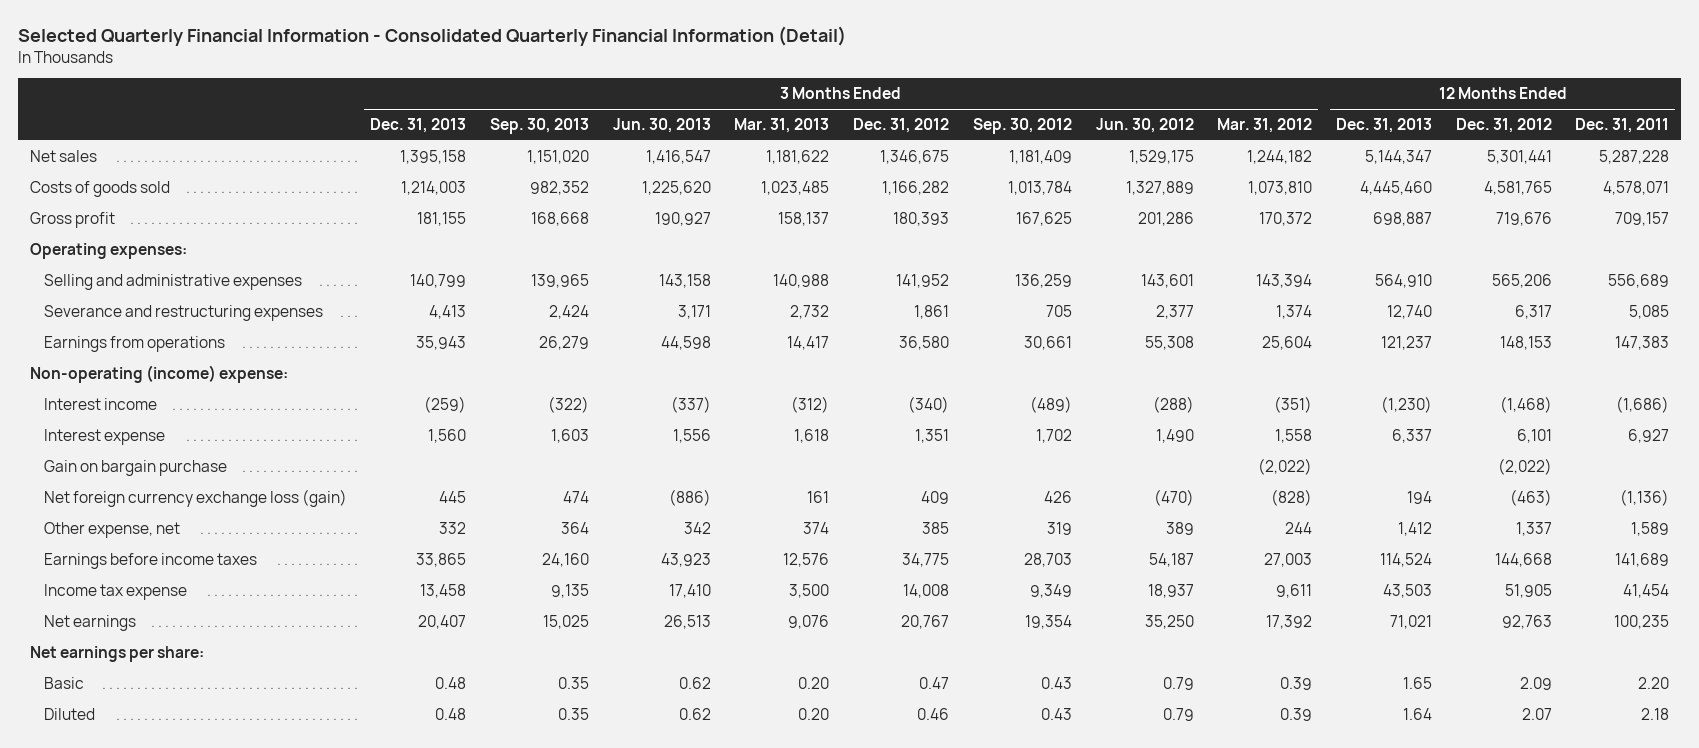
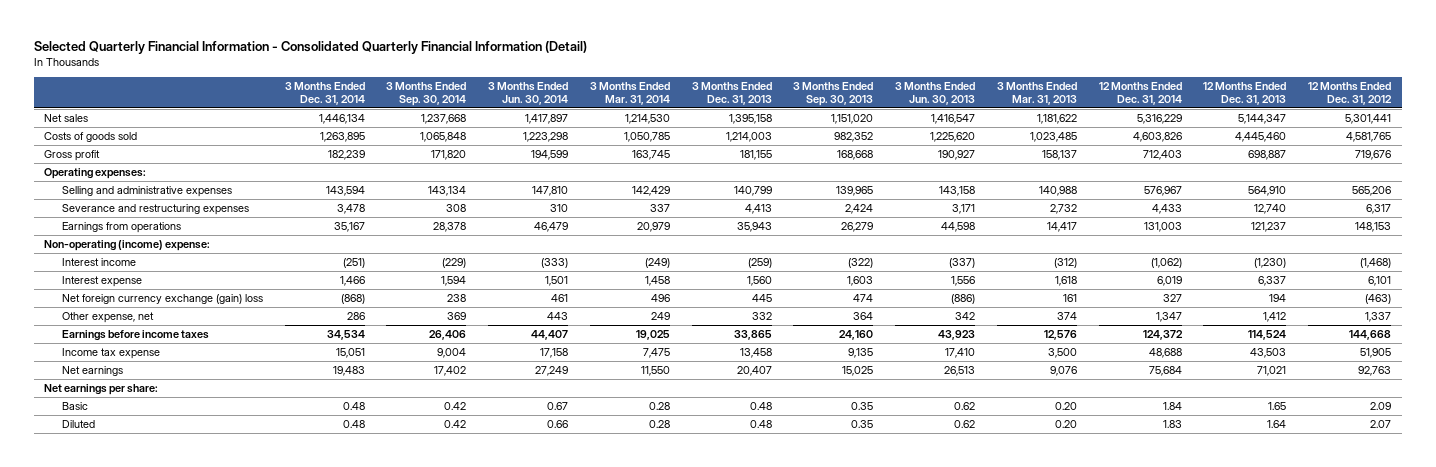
- | 3 Months Ended Dec. 31, 2013 | 3 Months Ended Sep. 30, 2013 | 3 Months Ended Jun. 30, 2013 | 3 Months Ended Mar. 31, 2013 | 3 Months Ended Dec. 31, 2012 | 3 Months Ended Sep. 30, 2012 | 3 Months Ended Jun. 30, 2012 | 3 Months Ended Mar. 31, 2012 | 12 Months Ended Dec. 31, 2013 | 12 Months Ended Dec. 31, 2012 | 12 Months Ended Dec. 31, 2011
+ | 3 Months Ended Dec. 31, 2014 | 3 Months Ended Sep. 30, 2014 | 3 Months Ended Jun. 30, 2014 | 3 Months Ended Mar. 31, 2014 | 3 Months Ended Dec. 31, 2013 | 3 Months Ended Sep. 30, 2013 | 3 Months Ended Jun. 30, 2013 | 3 Months Ended Mar. 31, 2013 | 12 Months Ended Dec. 31, 2014 | 12 Months Ended Dec. 31, 2013 | 12 Months Ended Dec. 31, 2012
- Gain on bargain purchase | | | | | | | | (2,022) | | (2,022) |
- Net foreign currency exchange loss (gain) | 445 | 474 | (886) | 161 | 409 | 426 | (470) | (828) | 194 | (463) | (1,136)
+ Net foreign currency exchange (gain) loss | (868) | 238 | 461 | 496 | 445 | 474 | (886) | 161 | 327 | 194 | (463)

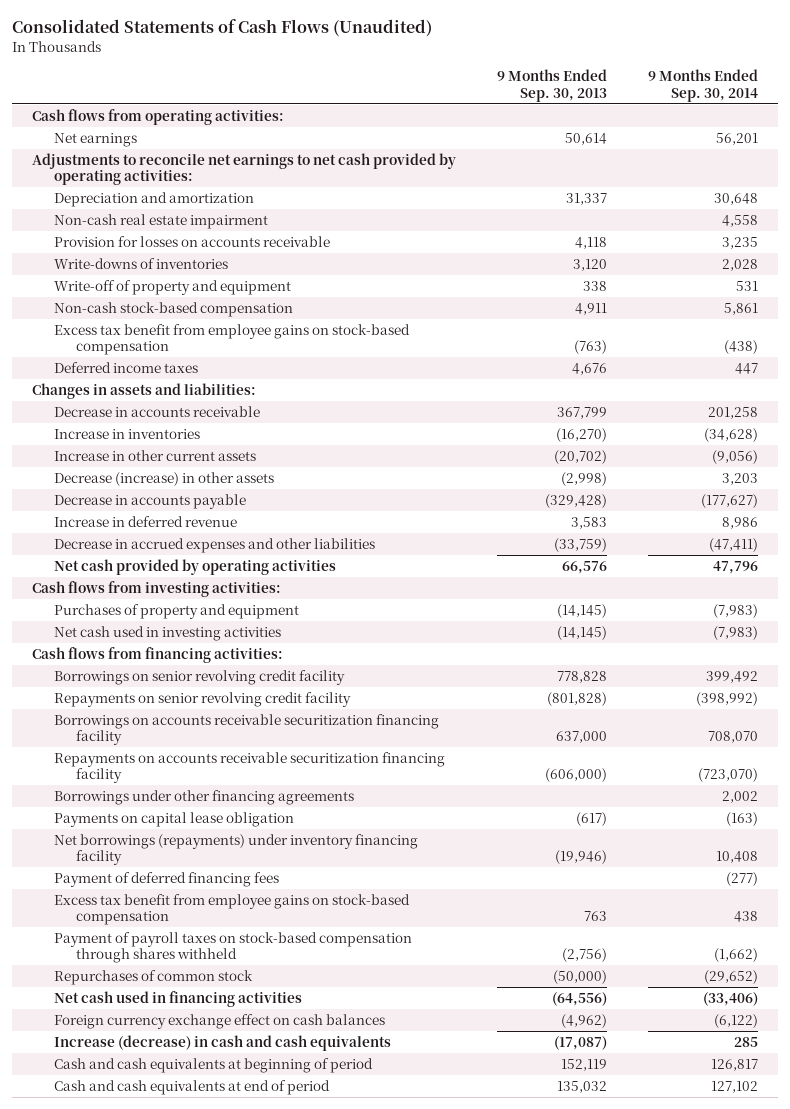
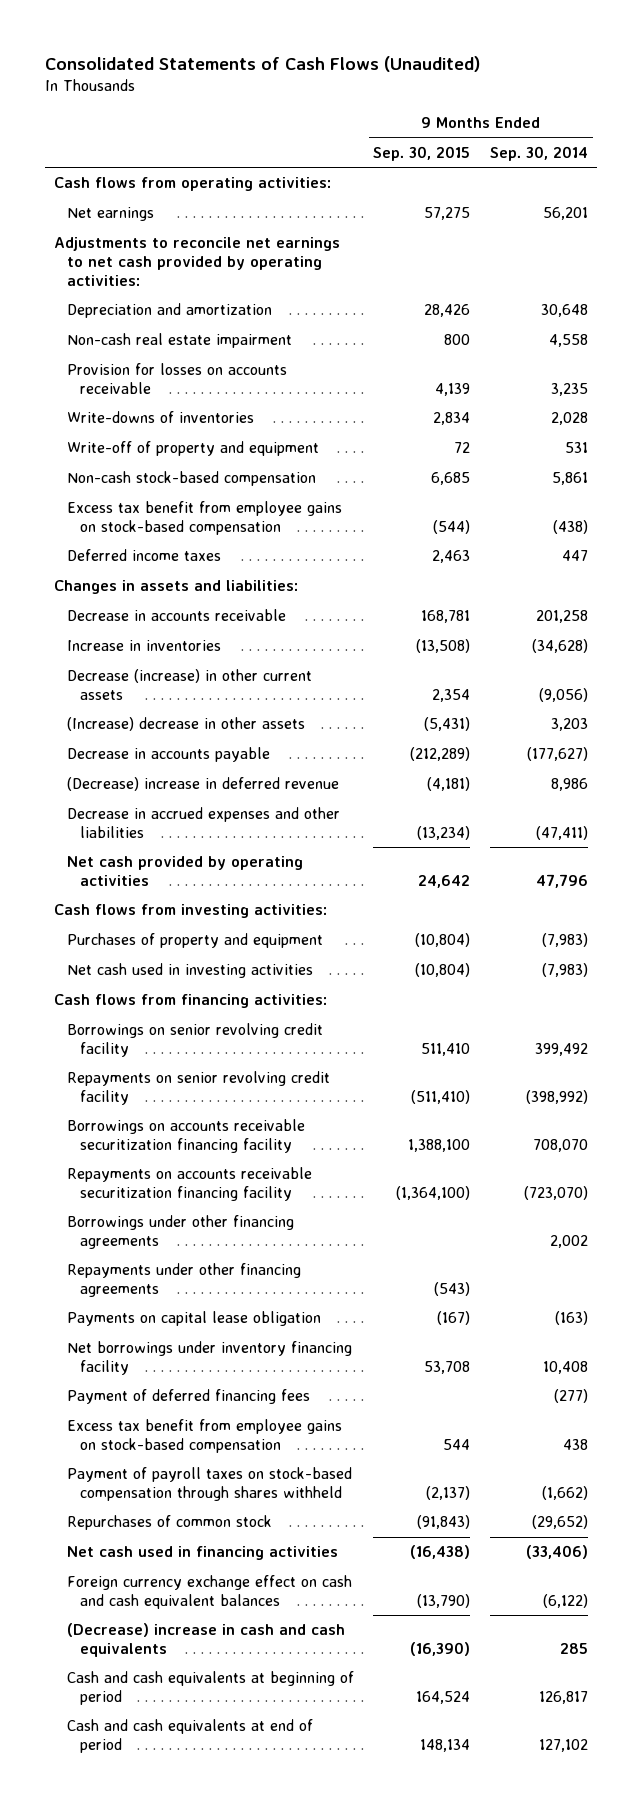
- | 9 Months Ended Sep. 30, 2013 | 9 Months Ended Sep. 30, 2014
+ | 9 Months Ended Sep. 30, 2015 | 9 Months Ended Sep. 30, 2014
- Increase in other current assets | (20,702) | (9,056)
- Decrease (increase) in other assets | (2,998) | 3,203
+ Decrease (increase) in other current assets | 2,354 | (9,056)
+ (Increase) decrease in other assets | (5,431) | 3,203
- Increase in deferred revenue | 3,583 | 8,986
+ (Decrease) increase in deferred revenue | (4,181) | 8,986
+ Repayments under other financing agreements | (543) |
- Net borrowings (repayments) under inventory financing facility | (19,946) | 10,408
+ Net borrowings under inventory financing facility | 53,708 | 10,408
- Foreign currency exchange effect on cash balances | (4,962) | (6,122)
- Increase (decrease) in cash and cash equivalents | (17,087) | 285
+ Foreign currency exchange effect on cash and cash equivalent balances | (13,790) | (6,122)
+ (Decrease) increase in cash and cash equivalents | (16,390) | 285

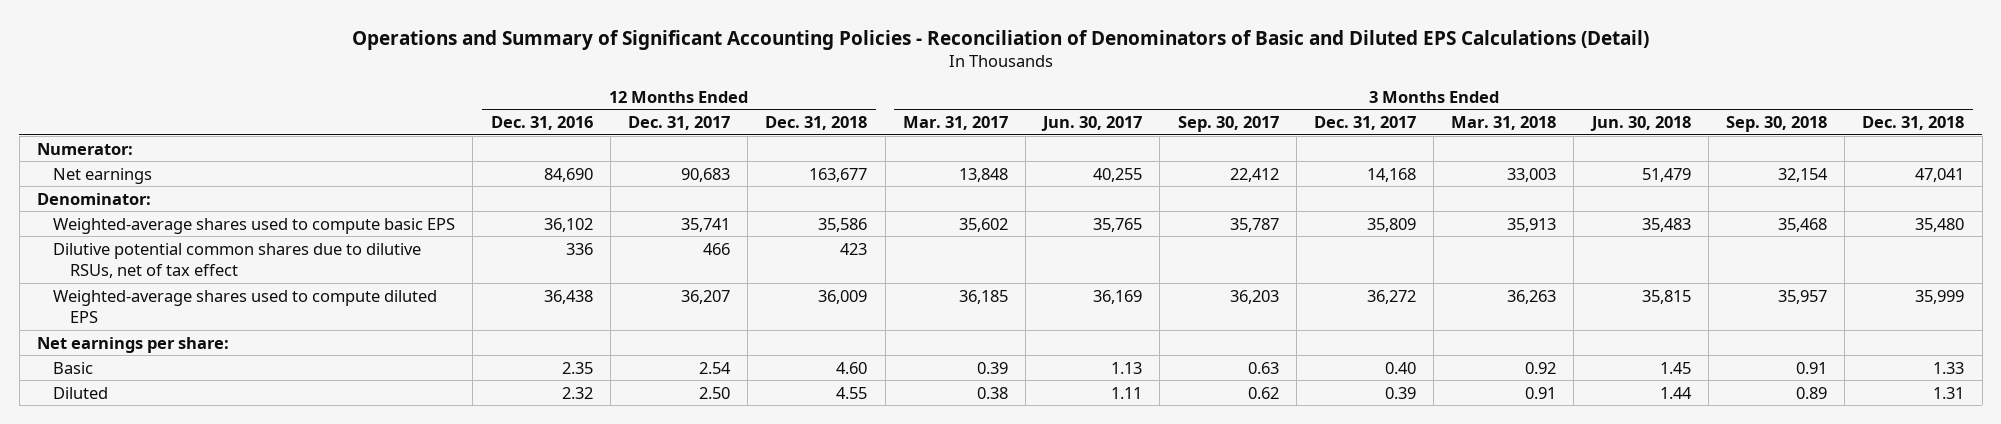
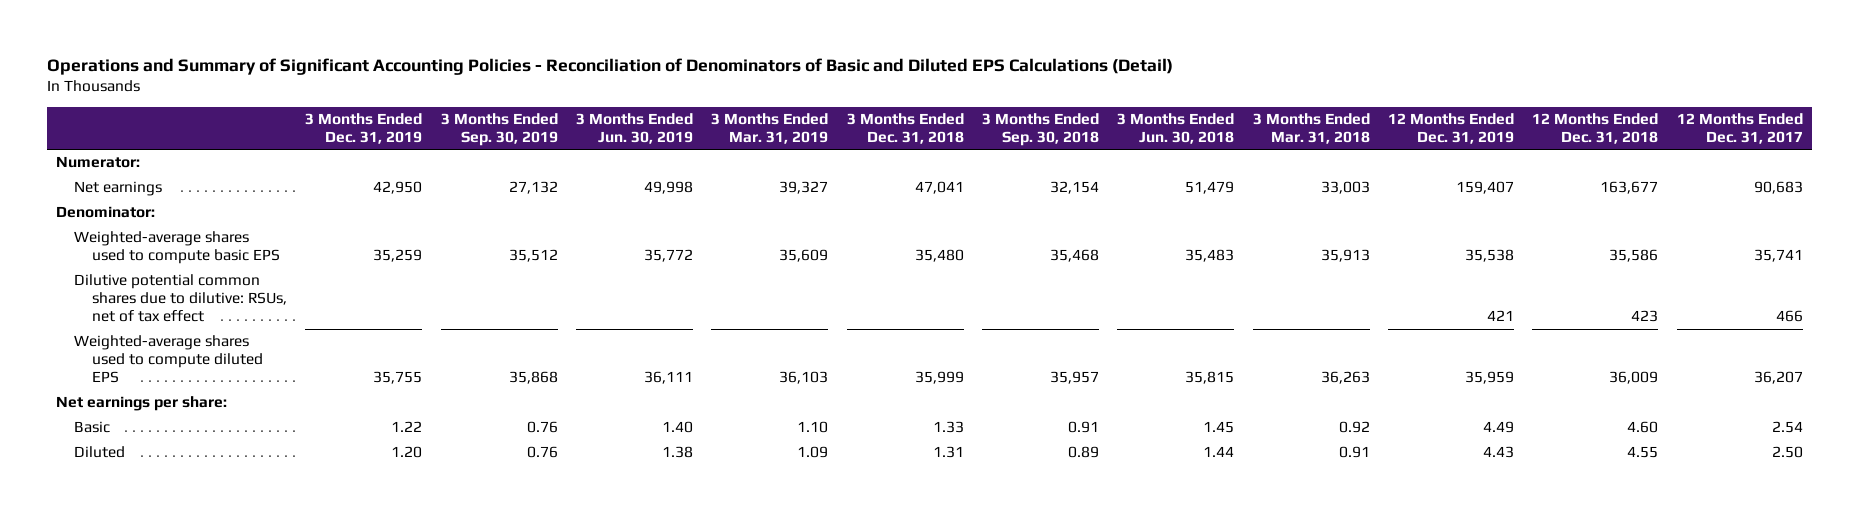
- | 12 Months Ended Dec. 31, 2016 | 12 Months Ended Dec. 31, 2017 | 12 Months Ended Dec. 31, 2018 | 3 Months Ended Mar. 31, 2017 | 3 Months Ended Jun. 30, 2017 | 3 Months Ended Sep. 30, 2017 | 3 Months Ended Dec. 31, 2017 | 3 Months Ended Mar. 31, 2018 | 3 Months Ended Jun. 30, 2018 | 3 Months Ended Sep. 30, 2018 | 3 Months Ended Dec. 31, 2018
+ | 3 Months Ended Dec. 31, 2019 | 3 Months Ended Sep. 30, 2019 | 3 Months Ended Jun. 30, 2019 | 3 Months Ended Mar. 31, 2019 | 3 Months Ended Dec. 31, 2018 | 3 Months Ended Sep. 30, 2018 | 3 Months Ended Jun. 30, 2018 | 3 Months Ended Mar. 31, 2018 | 12 Months Ended Dec. 31, 2019 | 12 Months Ended Dec. 31, 2018 | 12 Months Ended Dec. 31, 2017
- Dilutive potential common shares due to dilutive RSUs, net of tax effect | 336 | 466 | 423 | | | | | | | |
+ Dilutive potential common shares due to dilutive: RSUs, net of tax effect | | | | | | | | | 421 | 423 | 466

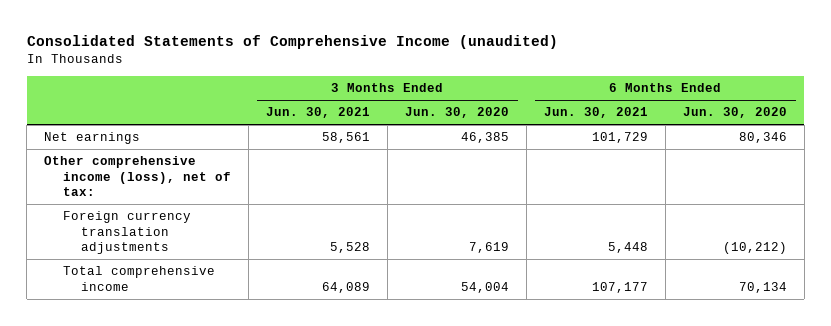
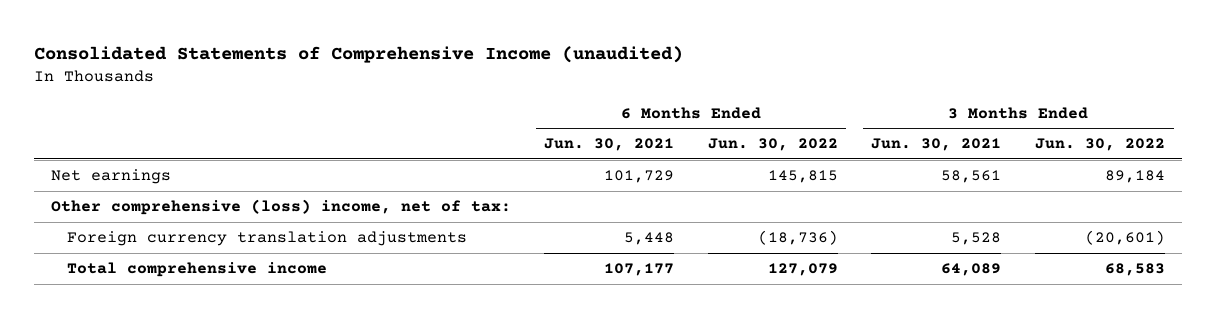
- | 3 Months Ended Jun. 30, 2021 | 3 Months Ended Jun. 30, 2020 | 6 Months Ended Jun. 30, 2021 | 6 Months Ended Jun. 30, 2020
+ | 6 Months Ended Jun. 30, 2021 | 6 Months Ended Jun. 30, 2022 | 3 Months Ended Jun. 30, 2021 | 3 Months Ended Jun. 30, 2022
- Other comprehensive income (loss), net of tax:
+ Other comprehensive (loss) income, net of tax:

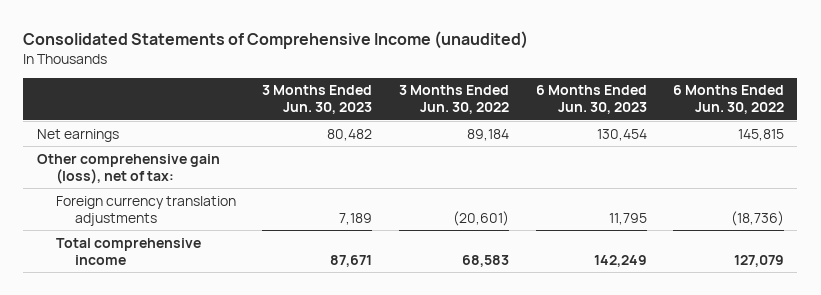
- | 6 Months Ended Jun. 30, 2021 | 6 Months Ended Jun. 30, 2022 | 3 Months Ended Jun. 30, 2021 | 3 Months Ended Jun. 30, 2022
+ | 3 Months Ended Jun. 30, 2023 | 3 Months Ended Jun. 30, 2022 | 6 Months Ended Jun. 30, 2023 | 6 Months Ended Jun. 30, 2022
- Other comprehensive (loss) income, net of tax:
+ Other comprehensive gain (loss), net of tax:

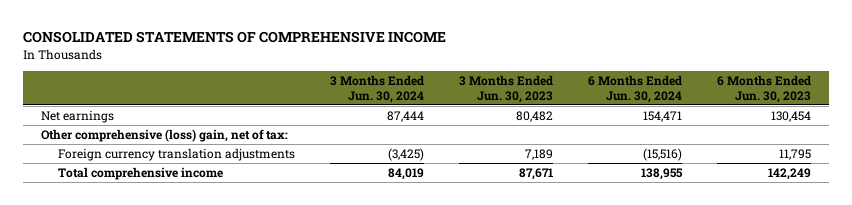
- Consolidated Statements of Comprehensive Income (unaudited)
+ CONSOLIDATED STATEMENTS OF COMPREHENSIVE INCOME
- | 3 Months Ended Jun. 30, 2023 | 3 Months Ended Jun. 30, 2022 | 6 Months Ended Jun. 30, 2023 | 6 Months Ended Jun. 30, 2022
+ | 3 Months Ended Jun. 30, 2024 | 3 Months Ended Jun. 30, 2023 | 6 Months Ended Jun. 30, 2024 | 6 Months Ended Jun. 30, 2023
- Other comprehensive gain (loss), net of tax:
+ Other comprehensive (loss) gain, net of tax:

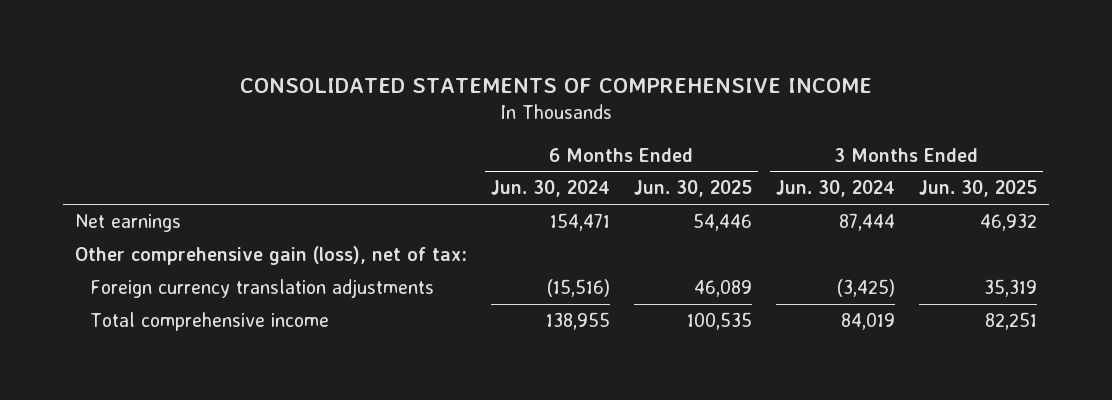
- | 3 Months Ended Jun. 30, 2024 | 3 Months Ended Jun. 30, 2023 | 6 Months Ended Jun. 30, 2024 | 6 Months Ended Jun. 30, 2023
+ | 6 Months Ended Jun. 30, 2024 | 6 Months Ended Jun. 30, 2025 | 3 Months Ended Jun. 30, 2024 | 3 Months Ended Jun. 30, 2025
- Other comprehensive (loss) gain, net of tax:
+ Other comprehensive gain (loss), net of tax:

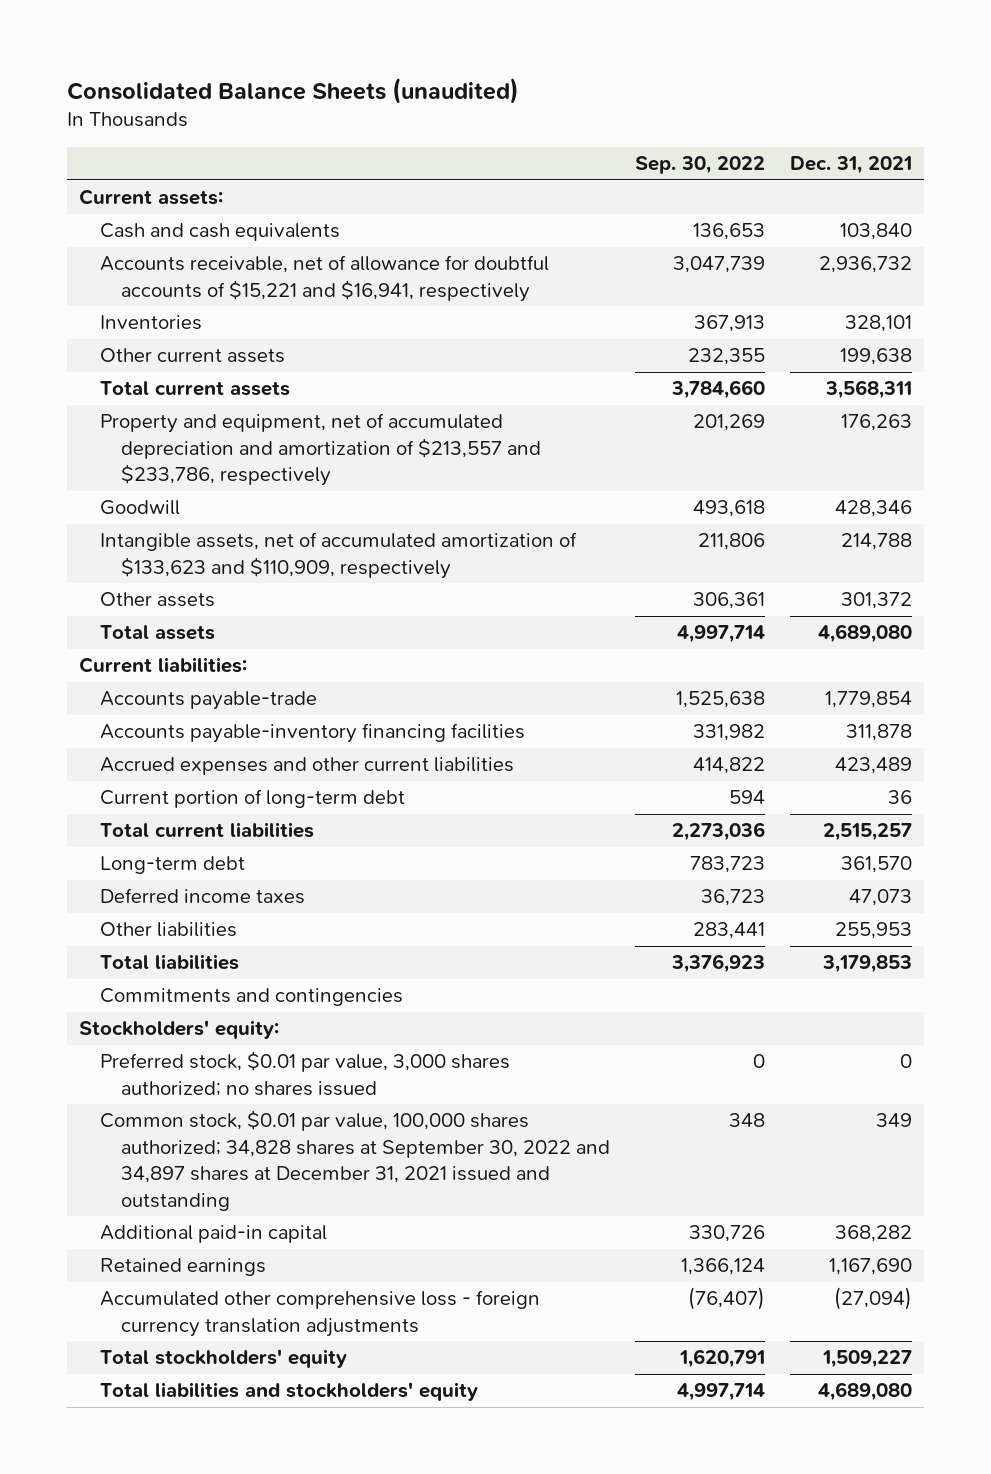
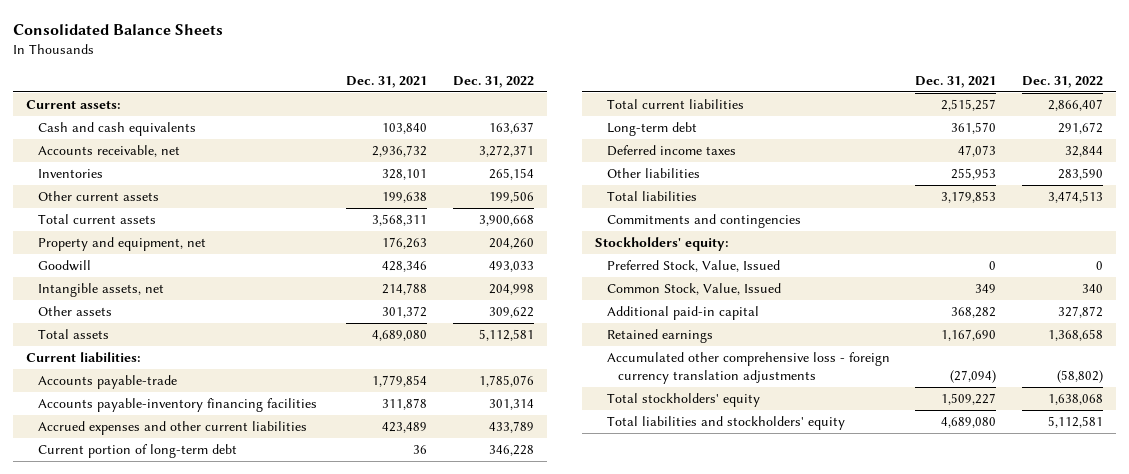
- Consolidated Balance Sheets (unaudited)
+ Consolidated Balance Sheets
- | Sep. 30, 2022 | Dec. 31, 2021
+ | Dec. 31, 2021 | Dec. 31, 2022
- Accounts receivable, net of allowance for doubtful accounts of $15,221 and $16,941, respectively | 3,047,739 | 2,936,732
+ Accounts receivable, net | 2,936,732 | 3,272,371
- Property and equipment, net of accumulated depreciation and amortization of $213,557 and $233,786, respectively | 201,269 | 176,263
+ Property and equipment, net | 176,263 | 204,260
- Intangible assets, net of accumulated amortization of $133,623 and $110,909, respectively | 211,806 | 214,788
+ Intangible assets, net | 214,788 | 204,998
- Preferred stock, $0.01 par value, 3,000 shares authorized; no shares issued | 0 | 0
- Common stock, $0.01 par value, 100,000 shares authorized; 34,828 shares at September 30, 2022 and 34,897 shares at December 31, 2021 issued and outstanding | 348 | 349
+ Preferred Stock, Value, Issued | 0 | 0
+ Common Stock, Value, Issued | 349 | 340

